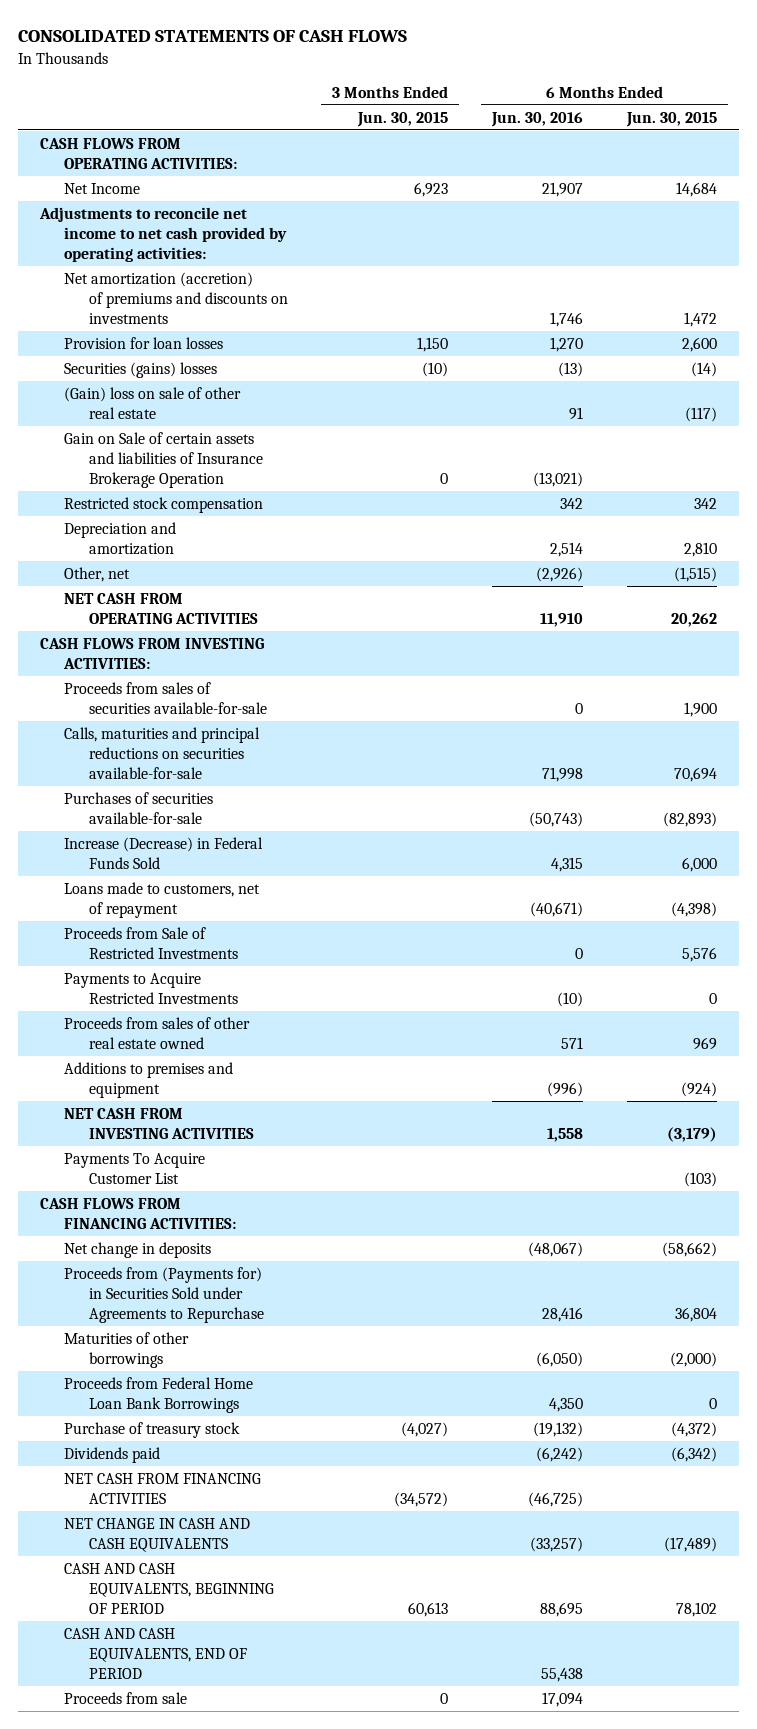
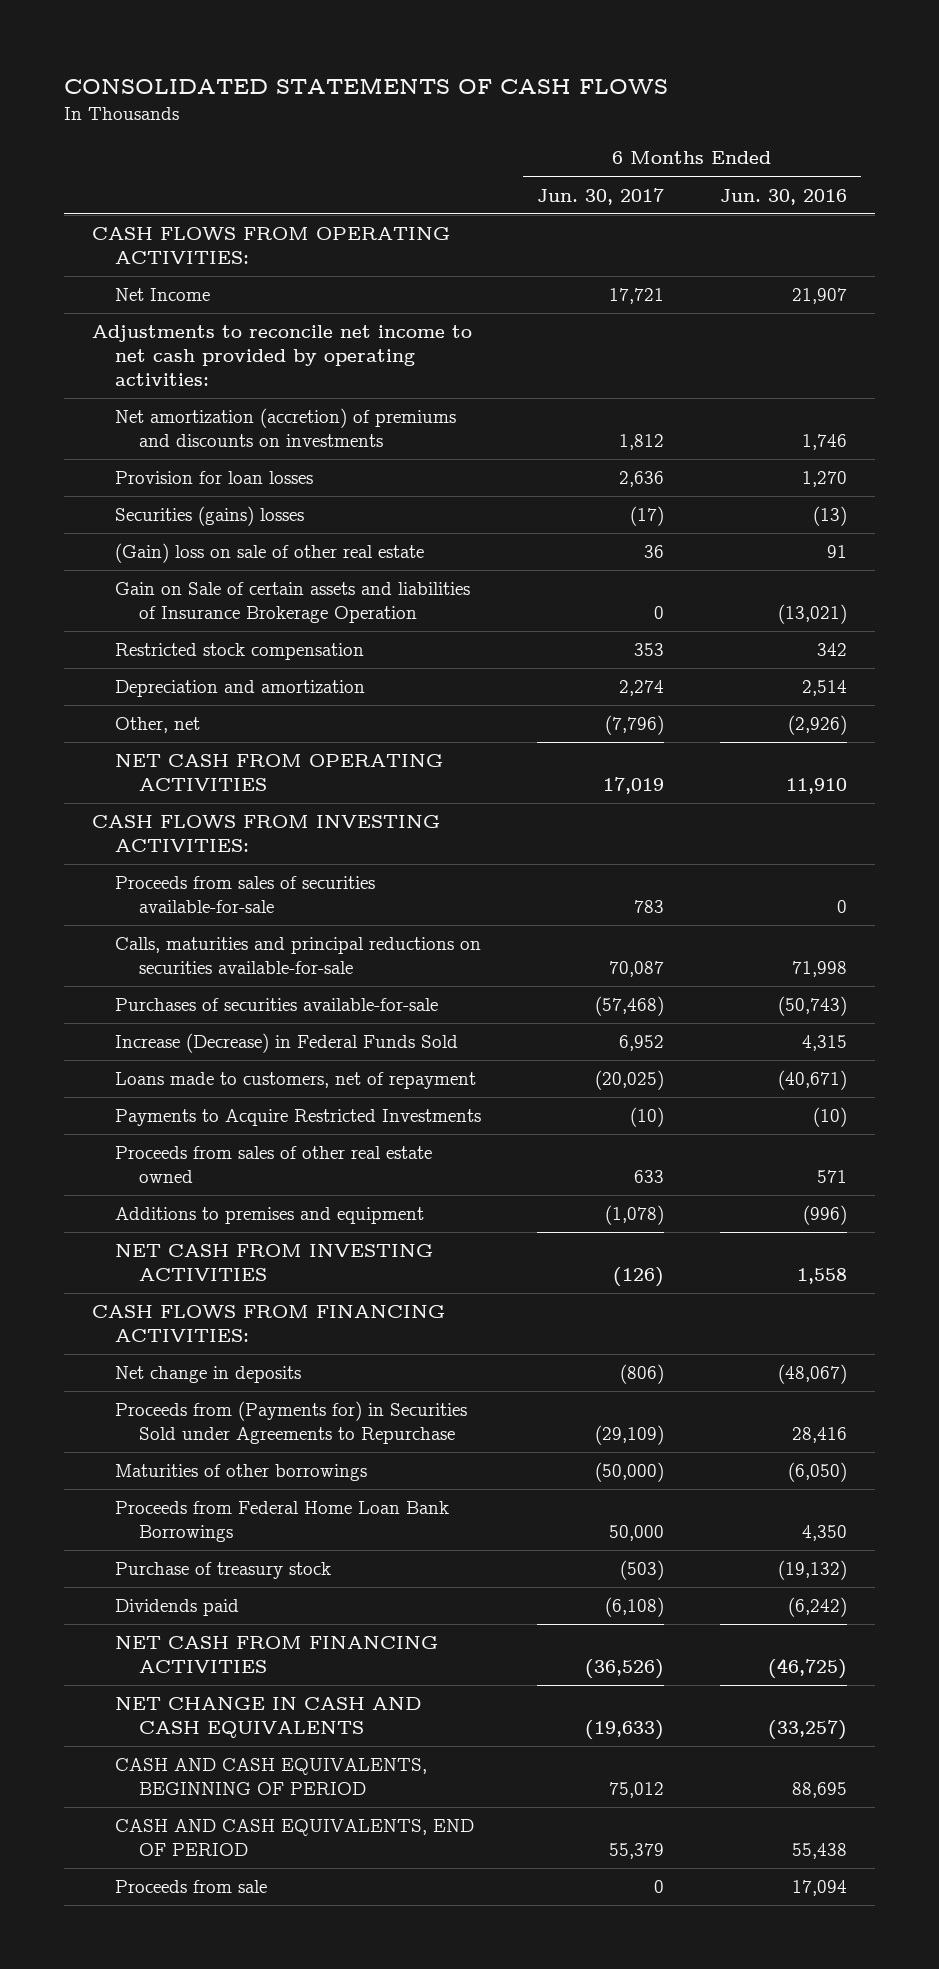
- | 3 Months Ended Jun. 30, 2015 | 6 Months Ended Jun. 30, 2016 | 6 Months Ended Jun. 30, 2015
+ | 6 Months Ended Jun. 30, 2017 | 6 Months Ended Jun. 30, 2016
- Proceeds from Sale of Restricted Investments | | 0 | 5,576
- Payments To Acquire Customer List | | | (103)

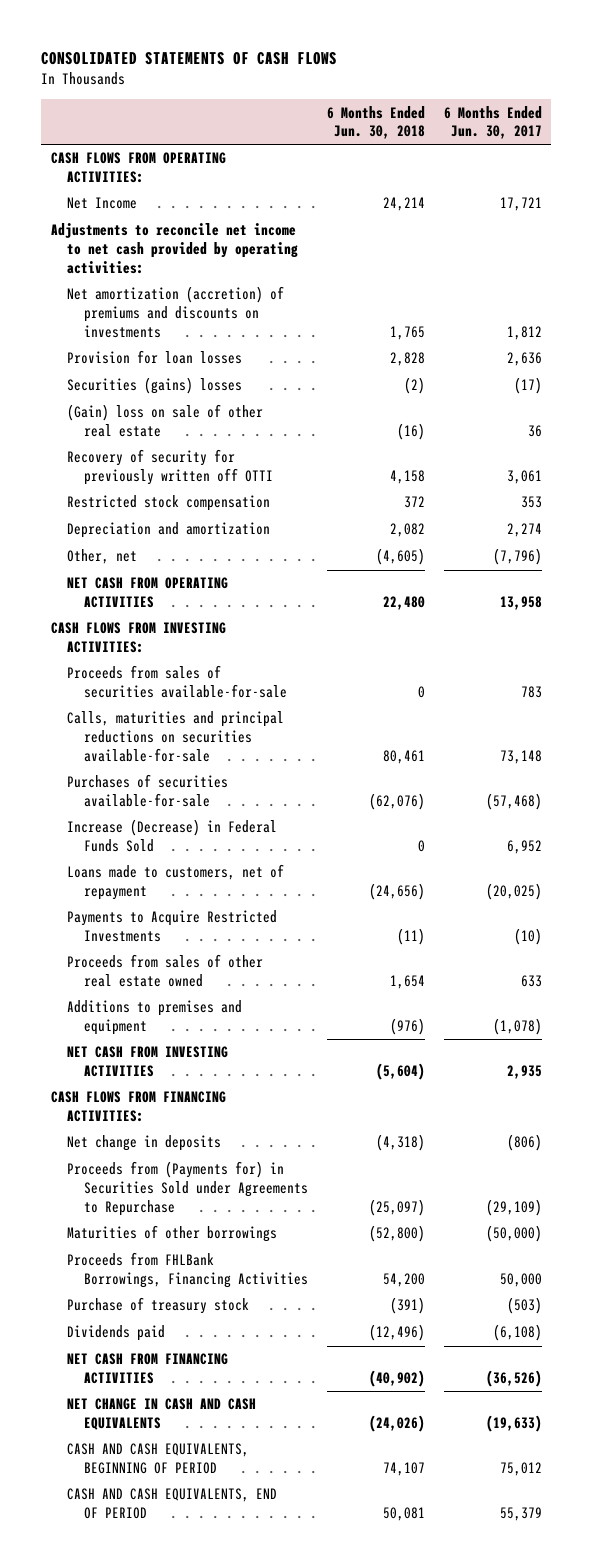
- | 6 Months Ended Jun. 30, 2017 | 6 Months Ended Jun. 30, 2016
+ | 6 Months Ended Jun. 30, 2018 | 6 Months Ended Jun. 30, 2017
- Gain on Sale of certain assets and liabilities of Insurance Brokerage Operation | 0 | (13,021)
+ Recovery of security for previously written off OTTI | 4,158 | 3,061
- NET CASH FROM OPERATING ACTIVITIES | 17,019 | 11,910
+ NET CASH FROM OPERATING ACTIVITIES | 22,480 | 13,958
- Calls, maturities and principal reductions on securities available-for-sale | 70,087 | 71,998
+ Calls, maturities and principal reductions on securities available-for-sale | 80,461 | 73,148
- NET CASH FROM INVESTING ACTIVITIES | (126) | 1,558
+ NET CASH FROM INVESTING ACTIVITIES | (5,604) | 2,935
- Proceeds from Federal Home Loan Bank Borrowings | 50,000 | 4,350
+ Proceeds from FHLBank Borrowings, Financing Activities | 54,200 | 50,000
- Proceeds from sale | 0 | 17,094

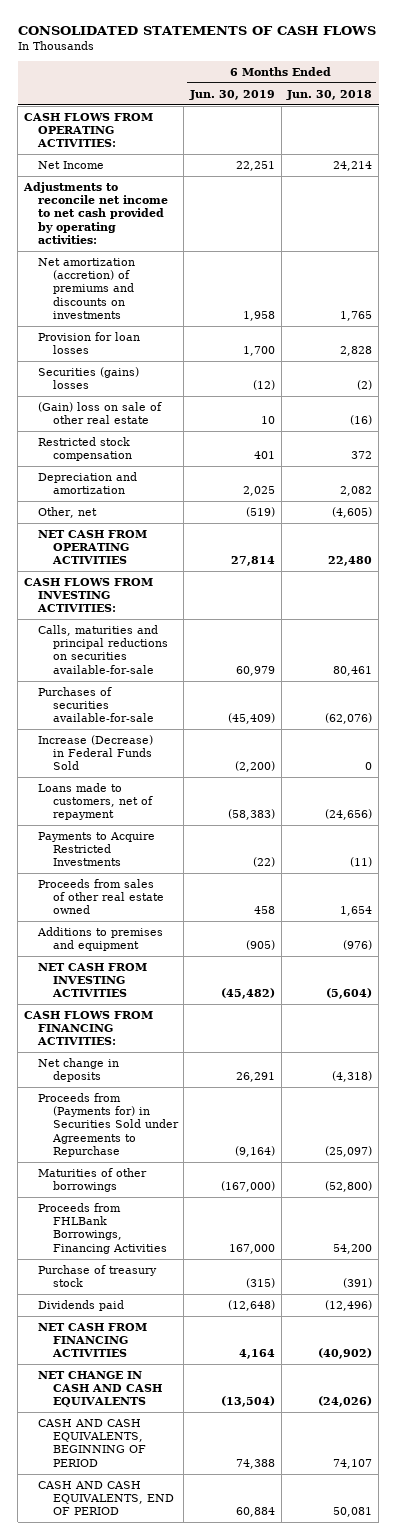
- | 6 Months Ended Jun. 30, 2018 | 6 Months Ended Jun. 30, 2017
+ | 6 Months Ended Jun. 30, 2019 | 6 Months Ended Jun. 30, 2018
- Recovery of security for previously written off OTTI | 4,158 | 3,061
- Proceeds from sales of securities available-for-sale | 0 | 783

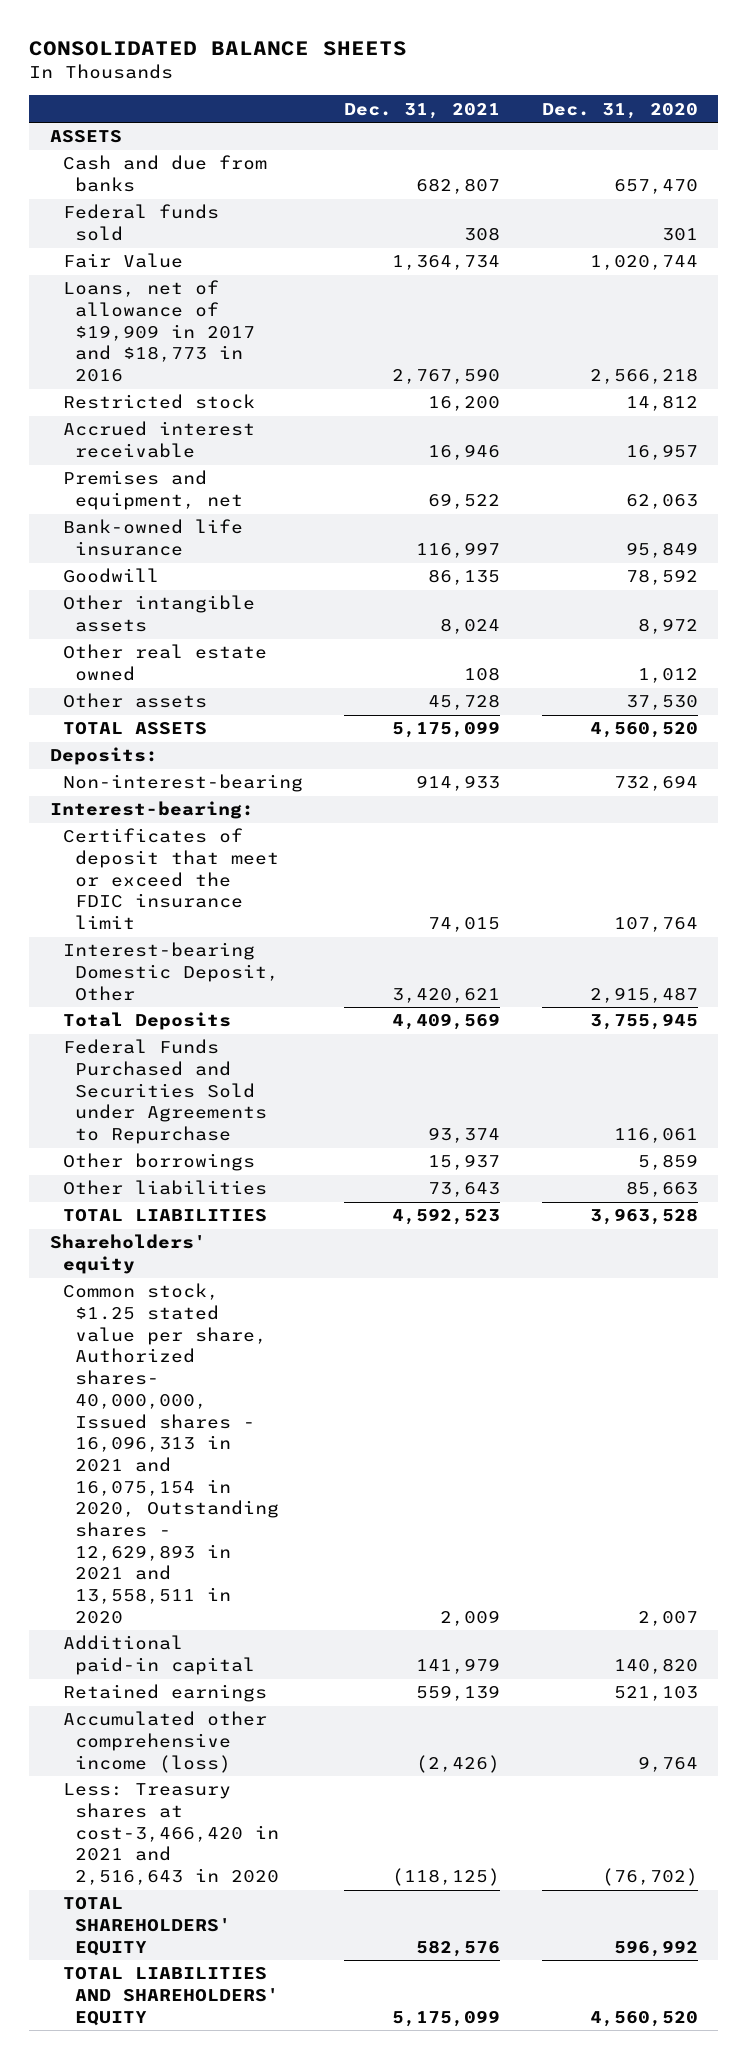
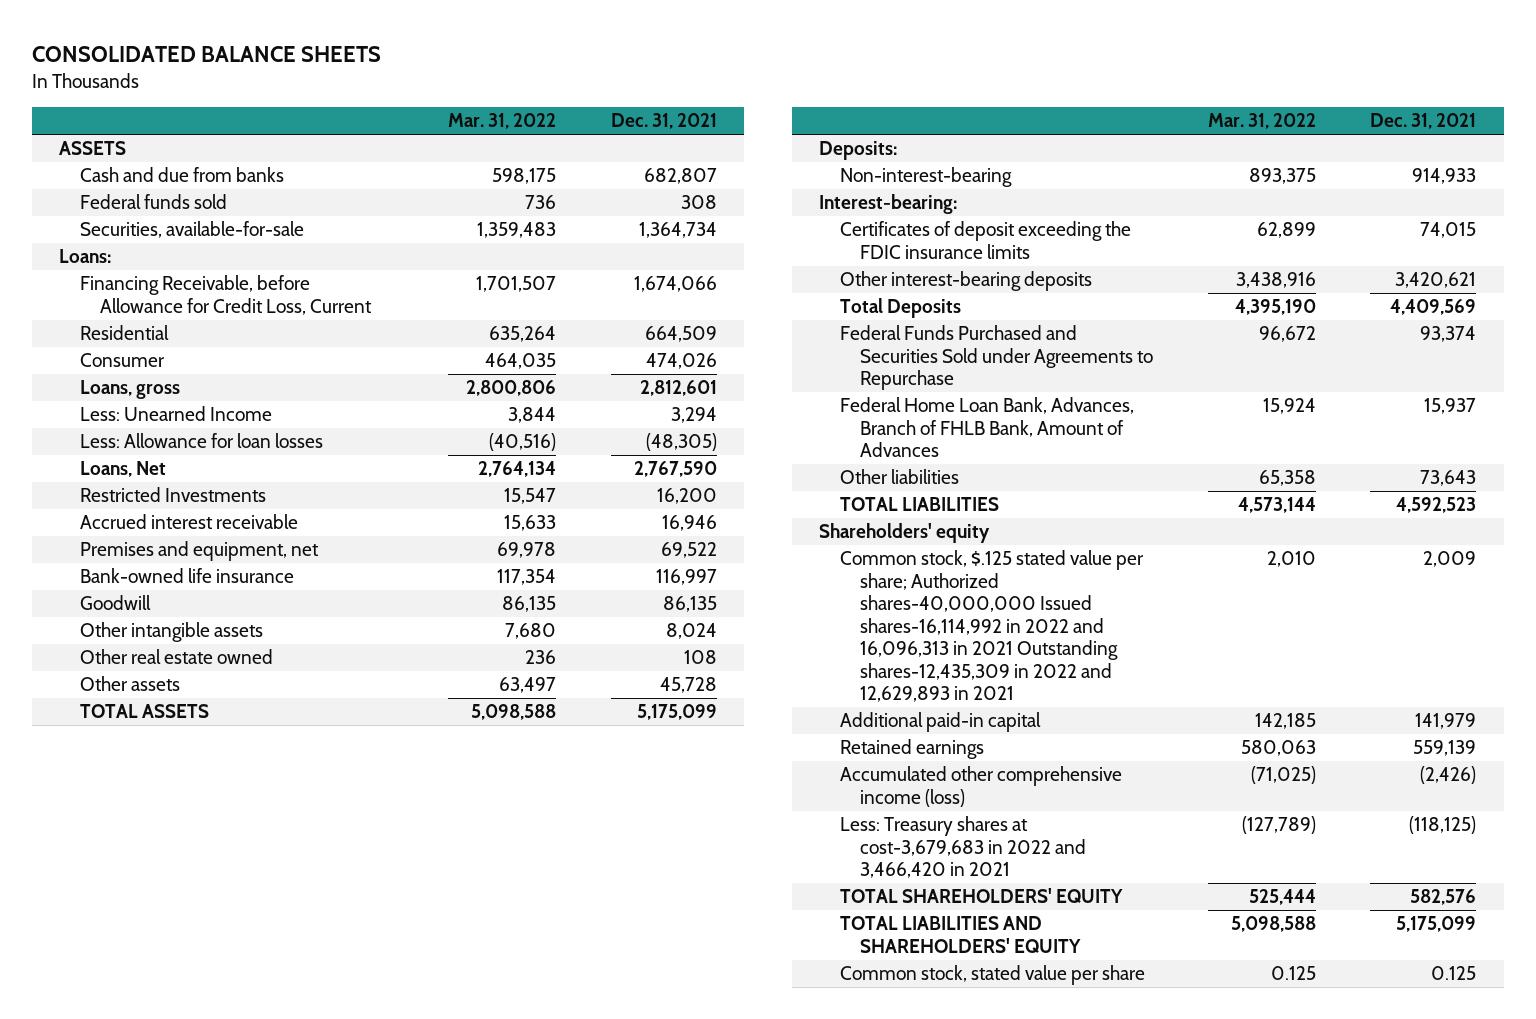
- | Dec. 31, 2021 | Dec. 31, 2020
+ | Mar. 31, 2022 | Dec. 31, 2021
- Fair Value | 1,364,734 | 1,020,744
- Loans, net of allowance of $19,909 in 2017 and $18,773 in 2016 | 2,767,590 | 2,566,218
- Restricted stock | 16,200 | 14,812
+ Securities, available-for-sale | 1,359,483 | 1,364,734
+ Loans:
+ Financing Receivable, before Allowance for Credit Loss, Current | 1,701,507 | 1,674,066
+ Residential | 635,264 | 664,509
+ Consumer | 464,035 | 474,026
+ Loans, gross | 2,800,806 | 2,812,601
+ Less: Unearned Income | 3,844 | 3,294
+ Less: Allowance for loan losses | (40,516) | (48,305)
+ Loans, Net | 2,764,134 | 2,767,590
+ Restricted Investments | 15,547 | 16,200
- Certificates of deposit that meet or exceed the FDIC insurance limit | 74,015 | 107,764
- Interest-bearing Domestic Deposit, Other | 3,420,621 | 2,915,487
+ Certificates of deposit exceeding the FDIC insurance limits | 62,899 | 74,015
+ Other interest-bearing deposits | 3,438,916 | 3,420,621
- Other borrowings | 15,937 | 5,859
+ Federal Home Loan Bank, Advances, Branch of FHLB Bank, Amount of Advances | 15,924 | 15,937
- Common stock, $1.25 stated value per share, Authorized shares- 40,000,000, Issued shares - 16,096,313 in 2021 and 16,075,154 in 2020, Outstanding shares - 12,629,893 in 2021 and 13,558,511 in 2020 | 2,009 | 2,007
+ Common stock, $.125 stated value per share; Authorized shares-40,000,000 Issued shares-16,114,992 in 2022 and 16,096,313 in 2021 Outstanding shares-12,435,309 in 2022 and 12,629,893 in 2021 | 2,010 | 2,009
- Less: Treasury shares at cost-3,466,420 in 2021 and 2,516,643 in 2020 | (118,125) | (76,702)
+ Less: Treasury shares at cost-3,679,683 in 2022 and 3,466,420 in 2021 | (127,789) | (118,125)
+ Common stock, stated value per share | 0.125 | 0.125

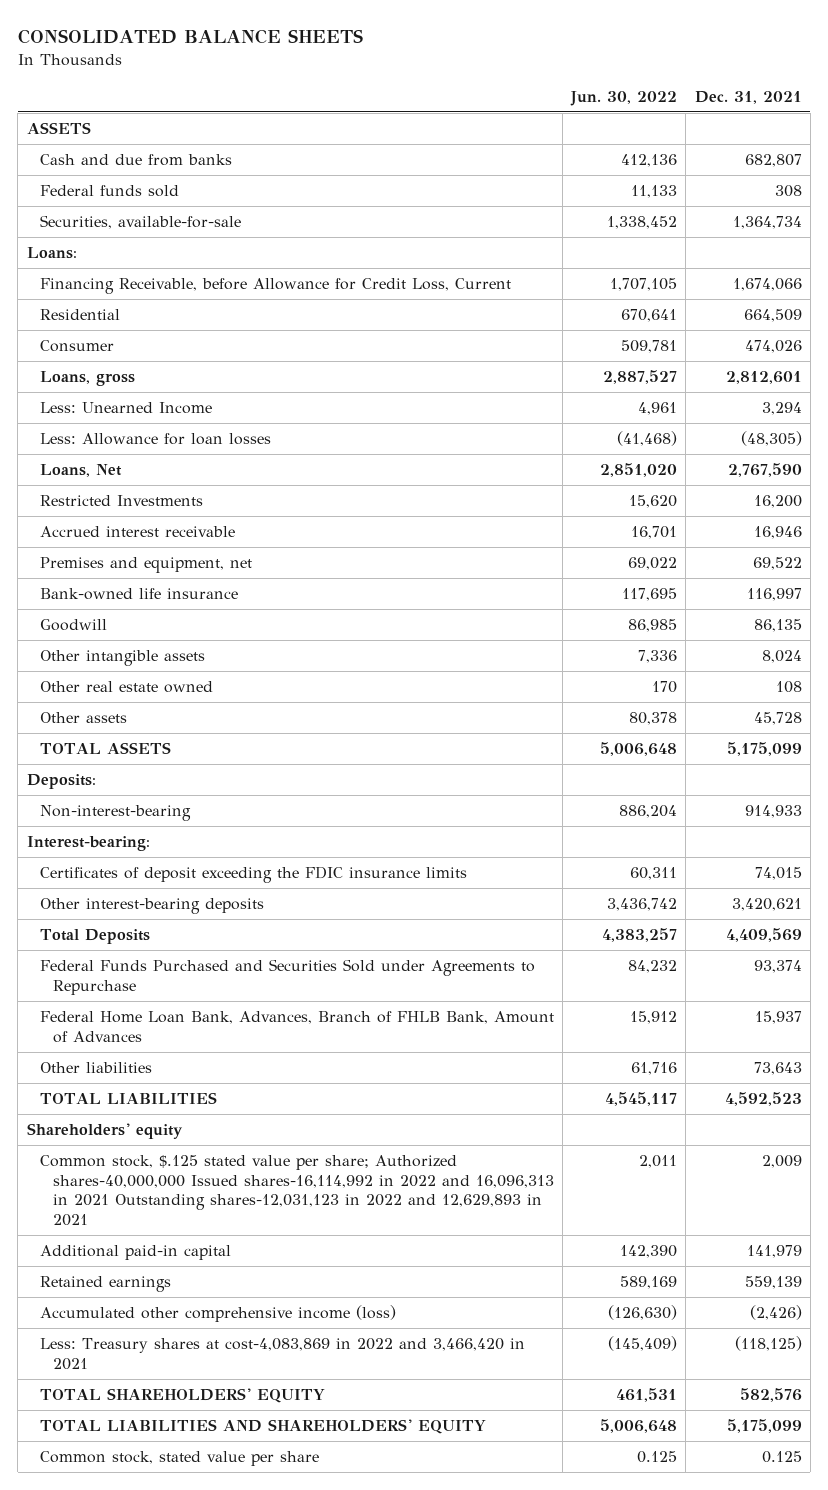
- | Mar. 31, 2022 | Dec. 31, 2021
+ | Jun. 30, 2022 | Dec. 31, 2021
- Common stock, $.125 stated value per share; Authorized shares-40,000,000 Issued shares-16,114,992 in 2022 and 16,096,313 in 2021 Outstanding shares-12,435,309 in 2022 and 12,629,893 in 2021 | 2,010 | 2,009
+ Common stock, $.125 stated value per share; Authorized shares-40,000,000 Issued shares-16,114,992 in 2022 and 16,096,313 in 2021 Outstanding shares-12,031,123 in 2022 and 12,629,893 in 2021 | 2,011 | 2,009
- Less: Treasury shares at cost-3,679,683 in 2022 and 3,466,420 in 2021 | (127,789) | (118,125)
+ Less: Treasury shares at cost-4,083,869 in 2022 and 3,466,420 in 2021 | (145,409) | (118,125)

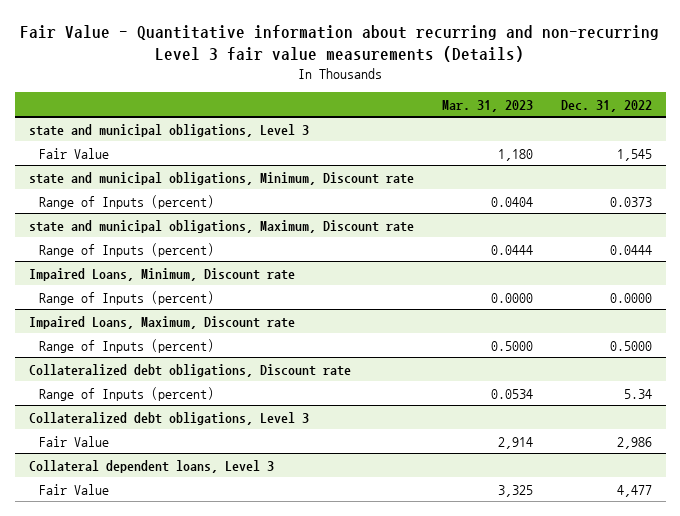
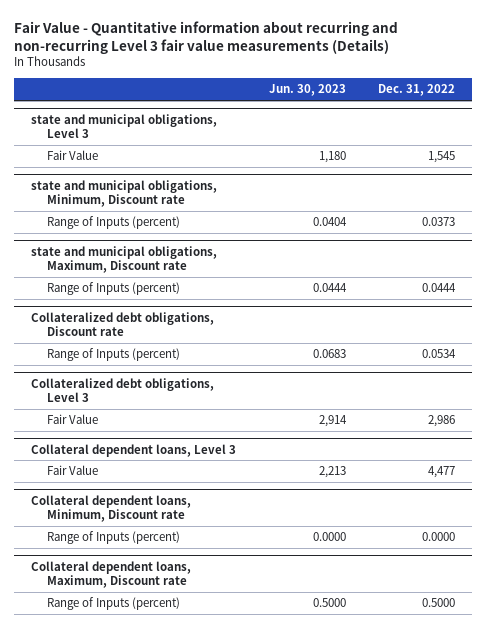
- | Mar. 31, 2023 | Dec. 31, 2022
+ | Jun. 30, 2023 | Dec. 31, 2022
- Impaired Loans, Minimum, Discount rate
- Range of Inputs (percent) | 0.0000 | 0.0000
- Impaired Loans, Maximum, Discount rate
- Range of Inputs (percent) | 0.5000 | 0.5000
@ Collateralized debt obligations, Discount rate
- Range of Inputs (percent) | 0.0534 | 5.34
+ Range of Inputs (percent) | 0.0683 | 0.0534
+ Collateral dependent loans, Minimum, Discount rate
+ Range of Inputs (percent) | 0.0000 | 0.0000
+ Collateral dependent loans, Maximum, Discount rate
+ Range of Inputs (percent) | 0.5000 | 0.5000

